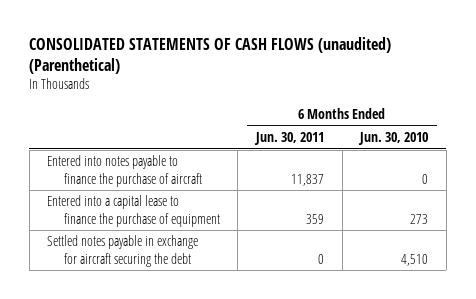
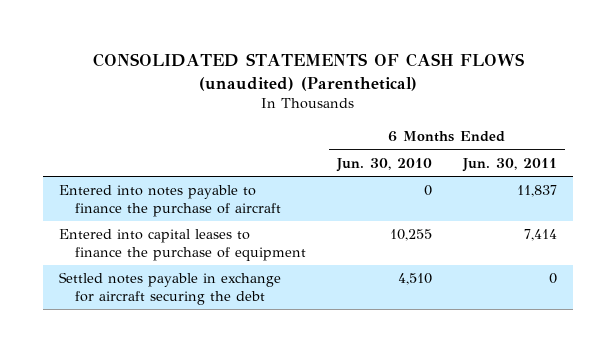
- | 6 Months Ended Jun. 30, 2011 | 6 Months Ended Jun. 30, 2010
+ | 6 Months Ended Jun. 30, 2010 | 6 Months Ended Jun. 30, 2011
- Entered into a capital lease to finance the purchase of equipment | 359 | 273
+ Entered into capital leases to finance the purchase of equipment | 10,255 | 7,414

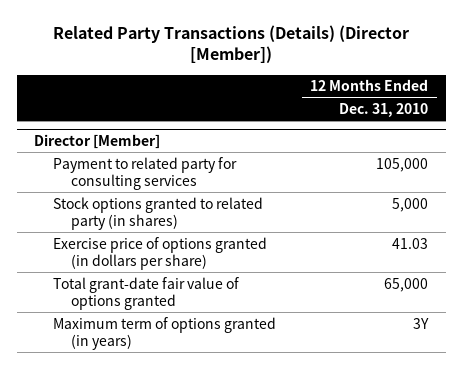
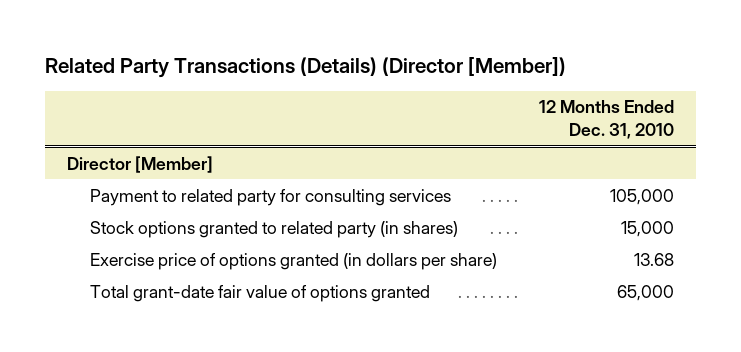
@ Director [Member]
- Stock options granted to related party (in shares) | 5,000
- Exercise price of options granted (in dollars per share) | 41.03
+ Stock options granted to related party (in shares) | 15,000
+ Exercise price of options granted (in dollars per share) | 13.68
- Maximum term of options granted (in years) | 3Y

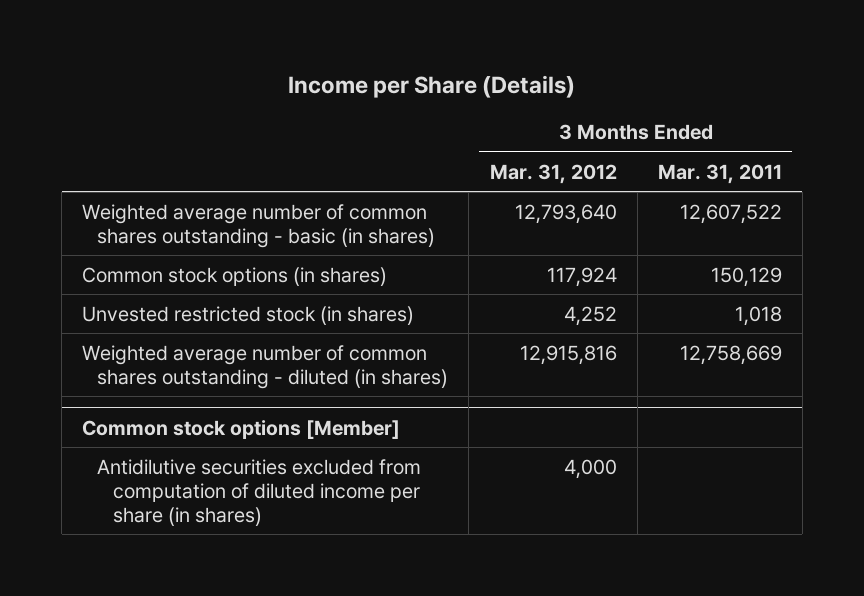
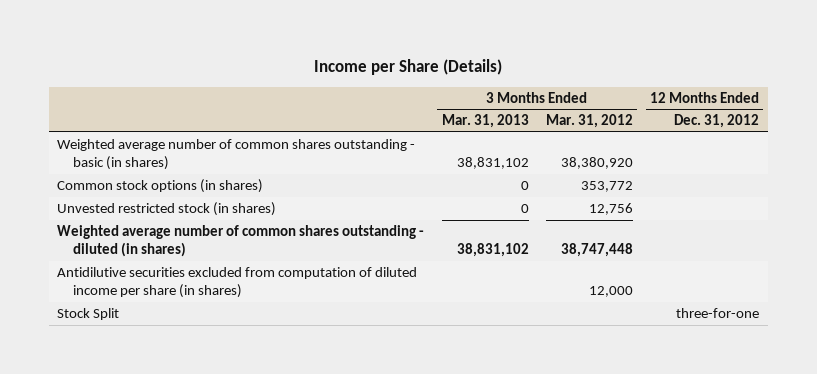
- | 3 Months Ended Mar. 31, 2012 | 3 Months Ended Mar. 31, 2011
+ | 3 Months Ended Mar. 31, 2013 | 3 Months Ended Mar. 31, 2012 | 12 Months Ended Dec. 31, 2012
- Weighted average number of common shares outstanding - basic (in shares) | 12,793,640 | 12,607,522
- Common stock options (in shares) | 117,924 | 150,129
- Unvested restricted stock (in shares) | 4,252 | 1,018
- Weighted average number of common shares outstanding - diluted (in shares) | 12,915,816 | 12,758,669
- Common stock options [Member]
- Antidilutive securities excluded from computation of diluted income per share (in shares) | 4,000 |
+ Weighted average number of common shares outstanding - basic (in shares) | 38,831,102 | 38,380,920 |
+ Common stock options (in shares) | 0 | 353,772 |
+ Unvested restricted stock (in shares) | 0 | 12,756 |
+ Weighted average number of common shares outstanding - diluted (in shares) | 38,831,102 | 38,747,448 |
+ Antidilutive securities excluded from computation of diluted income per share (in shares) | | 12,000 |
+ Stock Split | | | three-for-one

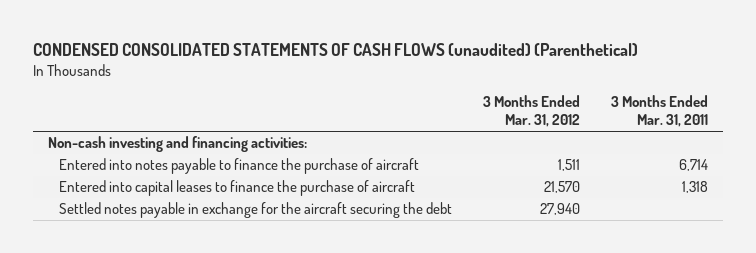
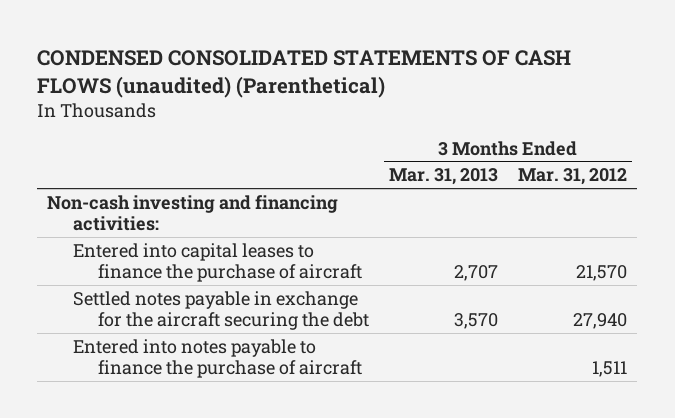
- | 3 Months Ended Mar. 31, 2012 | 3 Months Ended Mar. 31, 2011
+ | 3 Months Ended Mar. 31, 2013 | 3 Months Ended Mar. 31, 2012
moved down: Entered into notes payable to finance the purchase of aircraft | | 1,511

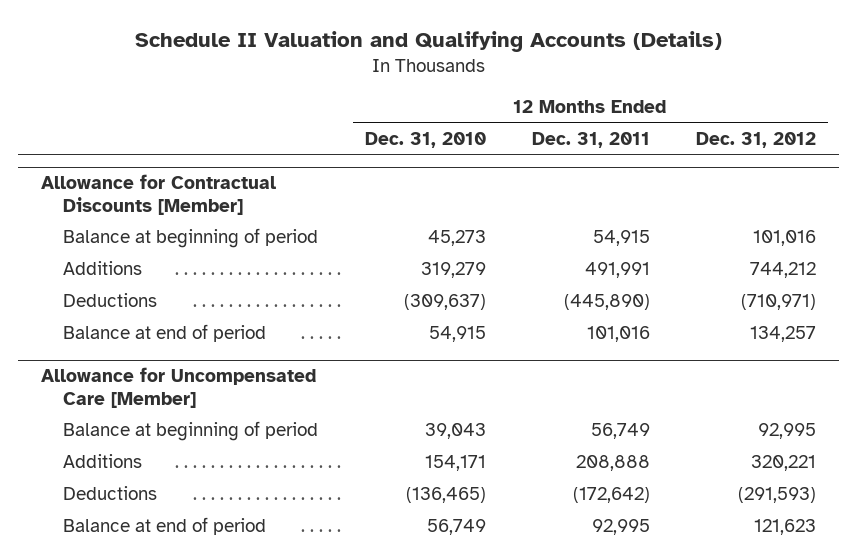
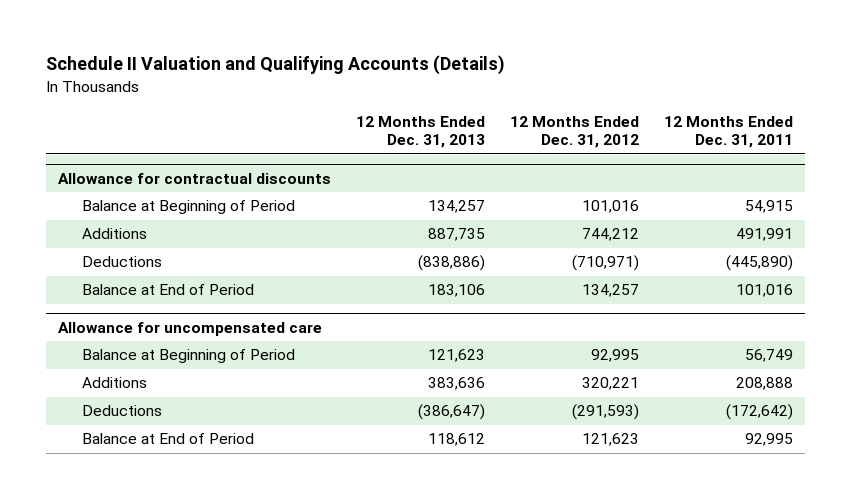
- | 12 Months Ended Dec. 31, 2010 | 12 Months Ended Dec. 31, 2011 | 12 Months Ended Dec. 31, 2012
+ | 12 Months Ended Dec. 31, 2013 | 12 Months Ended Dec. 31, 2012 | 12 Months Ended Dec. 31, 2011
- Allowance for Contractual Discounts [Member]
- Balance at beginning of period | 45,273 | 54,915 | 101,016
+ Allowance for contractual discounts
+ Balance at Beginning of Period | 134,257 | 101,016 | 54,915
- Balance at end of period | 54,915 | 101,016 | 134,257
- Allowance for Uncompensated Care [Member]
- Balance at beginning of period | 39,043 | 56,749 | 92,995
+ Balance at End of Period | 183,106 | 134,257 | 101,016
+ Allowance for uncompensated care
+ Balance at Beginning of Period | 121,623 | 92,995 | 56,749
- Balance at end of period | 56,749 | 92,995 | 121,623
+ Balance at End of Period | 118,612 | 121,623 | 92,995

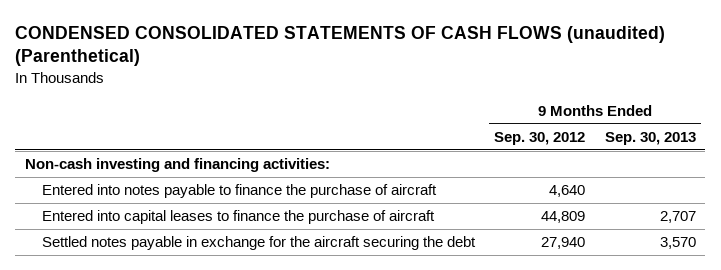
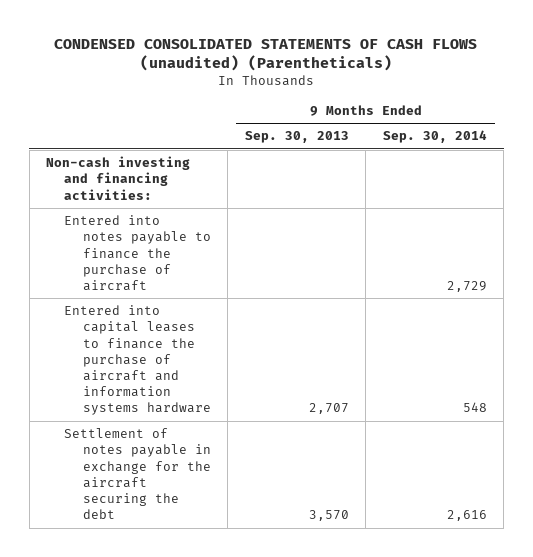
- CONDENSED CONSOLIDATED STATEMENTS OF CASH FLOWS (unaudited) (Parenthetical)
+ CONDENSED CONSOLIDATED STATEMENTS OF CASH FLOWS (unaudited) (Parentheticals)
- | 9 Months Ended Sep. 30, 2012 | 9 Months Ended Sep. 30, 2013
+ | 9 Months Ended Sep. 30, 2013 | 9 Months Ended Sep. 30, 2014
- Entered into capital leases to finance the purchase of aircraft | 44,809 | 2,707
- Settled notes payable in exchange for the aircraft securing the debt | 27,940 | 3,570
+ Entered into capital leases to finance the purchase of aircraft and information systems hardware | 2,707 | 548
+ Settlement of notes payable in exchange for the aircraft securing the debt | 3,570 | 2,616

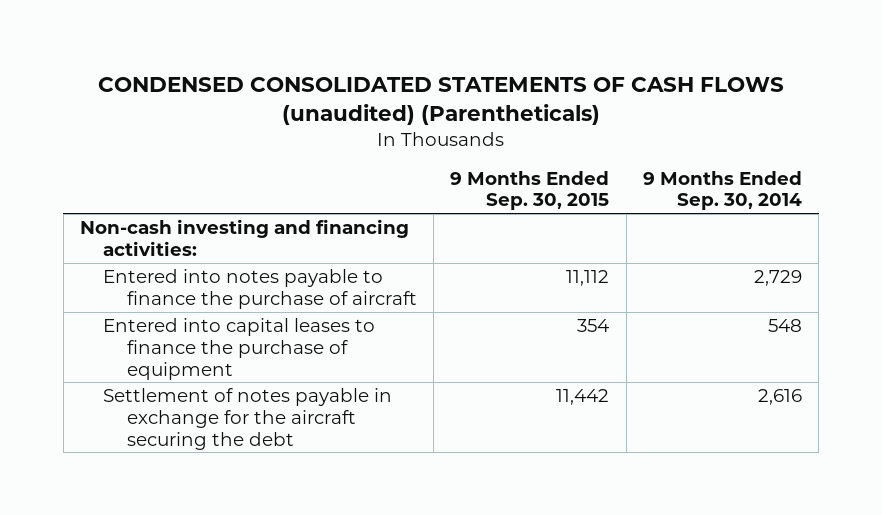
- | 9 Months Ended Sep. 30, 2013 | 9 Months Ended Sep. 30, 2014
+ | 9 Months Ended Sep. 30, 2015 | 9 Months Ended Sep. 30, 2014
- Entered into capital leases to finance the purchase of aircraft and information systems hardware | 2,707 | 548
+ Entered into capital leases to finance the purchase of equipment | 354 | 548

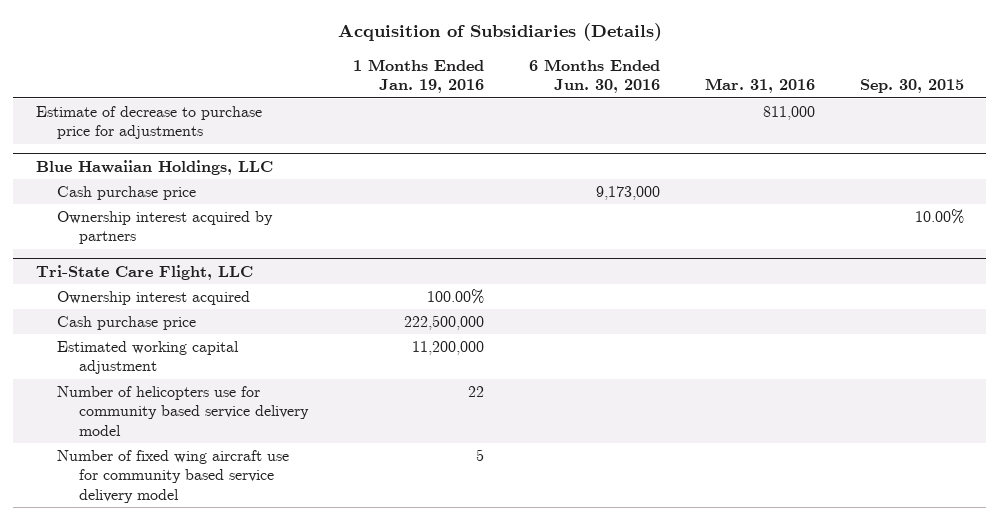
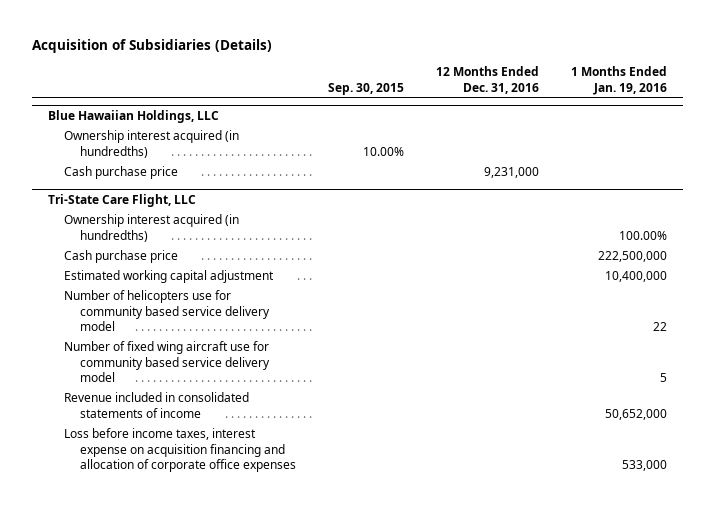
- | 1 Months Ended Jan. 19, 2016 | 6 Months Ended Jun. 30, 2016 | Mar. 31, 2016 | Sep. 30, 2015
+ | Sep. 30, 2015 | 12 Months Ended Dec. 31, 2016 | 1 Months Ended Jan. 19, 2016
- Estimate of decrease to purchase price for adjustments | | | 811,000 |
@ Blue Hawaiian Holdings, LLC
+ Ownership interest acquired (in hundredths) | 10.00% | |
- Ownership interest acquired by partners | | | | 10.00%
@ Tri-State Care Flight, LLC
- Ownership interest acquired | 100.00% | | |
+ Ownership interest acquired (in hundredths) | | | 100.00%
- Estimated working capital adjustment | 11,200,000 | | |
+ Estimated working capital adjustment | | | 10,400,000
+ Revenue included in consolidated statements of income | | | 50,652,000
+ Loss before income taxes, interest expense on acquisition financing and allocation of corporate office expenses | | | 533,000

